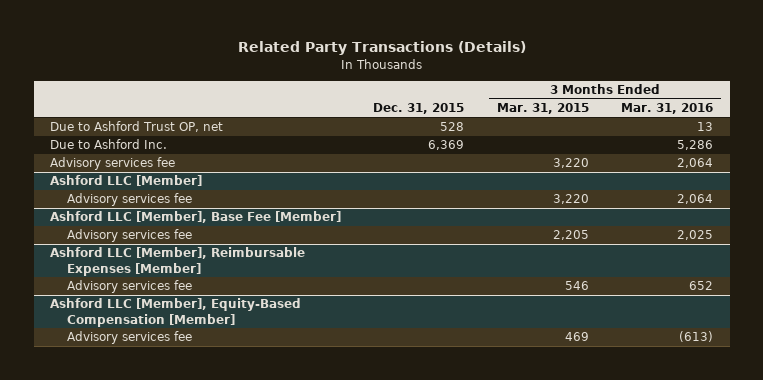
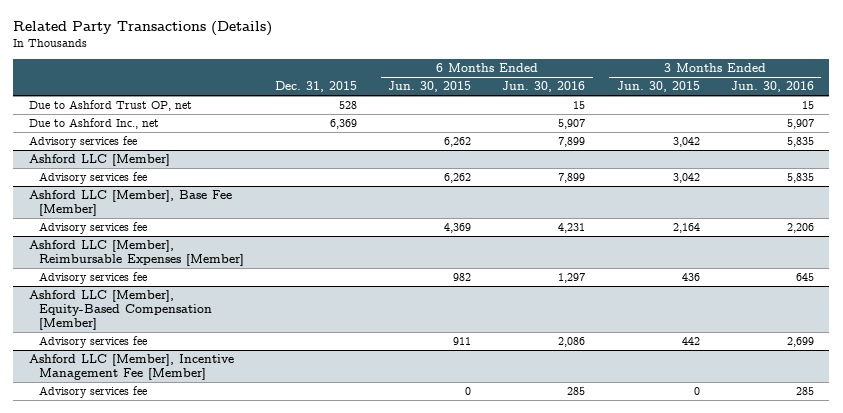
- | Dec. 31, 2015 | 3 Months Ended Mar. 31, 2015 | 3 Months Ended Mar. 31, 2016
+ | Dec. 31, 2015 | 6 Months Ended Jun. 30, 2015 | 6 Months Ended Jun. 30, 2016 | 3 Months Ended Jun. 30, 2015 | 3 Months Ended Jun. 30, 2016
- Due to Ashford Inc. | 6,369 | | 5,286
+ Due to Ashford Inc., net | 6,369 | | 5,907 | | 5,907
+ Ashford LLC [Member], Incentive Management Fee [Member]
+ Advisory services fee | | 0 | 285 | 0 | 285

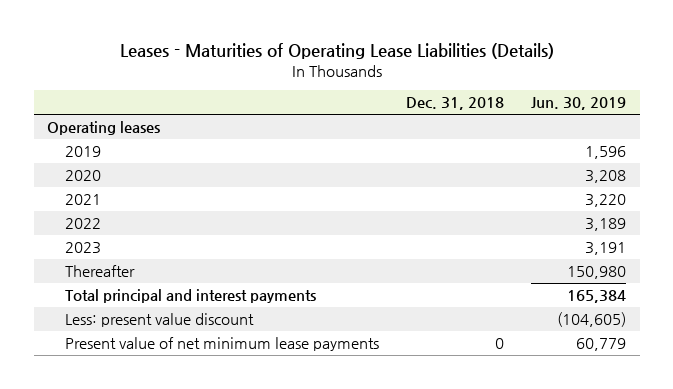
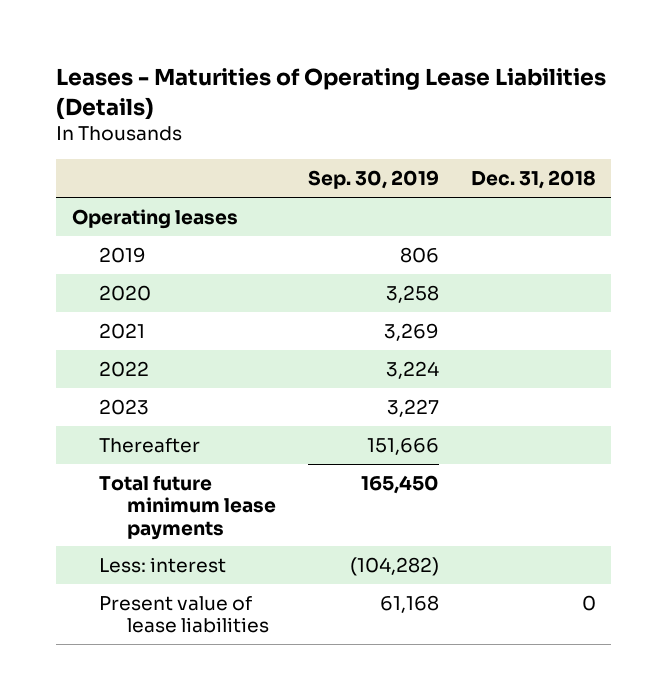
- | Dec. 31, 2018 | Jun. 30, 2019
+ | Sep. 30, 2019 | Dec. 31, 2018
- Total principal and interest payments | | 165,384
- Less: present value discount | | (104,605)
- Present value of net minimum lease payments | 0 | 60,779
+ Total future minimum lease payments | 165,450 |
+ Less: interest | (104,282) |
+ Present value of lease liabilities | 61,168 | 0

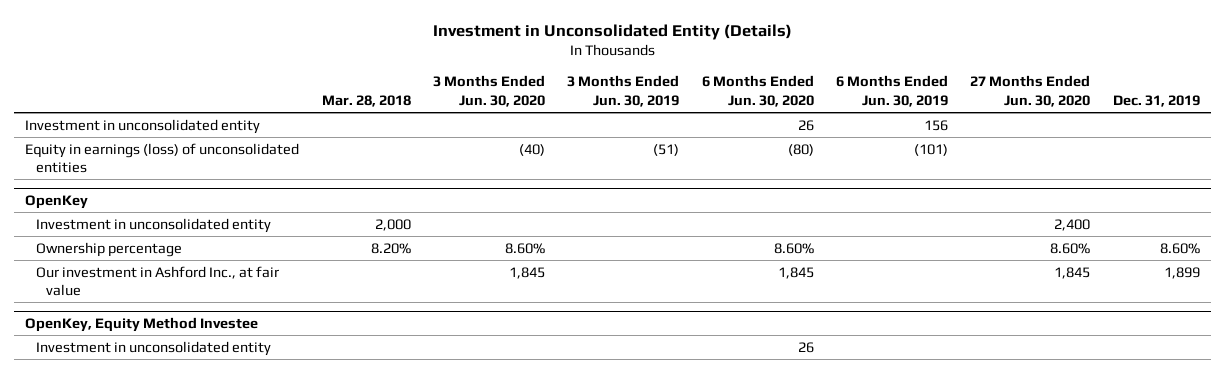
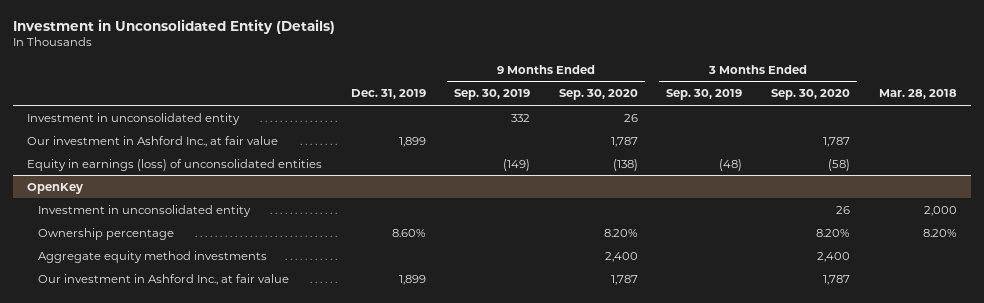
- | Mar. 28, 2018 | 3 Months Ended Jun. 30, 2020 | 3 Months Ended Jun. 30, 2019 | 6 Months Ended Jun. 30, 2020 | 6 Months Ended Jun. 30, 2019 | 27 Months Ended Jun. 30, 2020 | Dec. 31, 2019
+ | Dec. 31, 2019 | 9 Months Ended Sep. 30, 2019 | 9 Months Ended Sep. 30, 2020 | 3 Months Ended Sep. 30, 2019 | 3 Months Ended Sep. 30, 2020 | Mar. 28, 2018
+ Our investment in Ashford Inc., at fair value | 1,899 | | 1,787 | | 1,787 |
@ OpenKey
+ Aggregate equity method investments | | | 2,400 | | 2,400 |
- OpenKey, Equity Method Investee
- Investment in unconsolidated entity | | | | 26 | | |

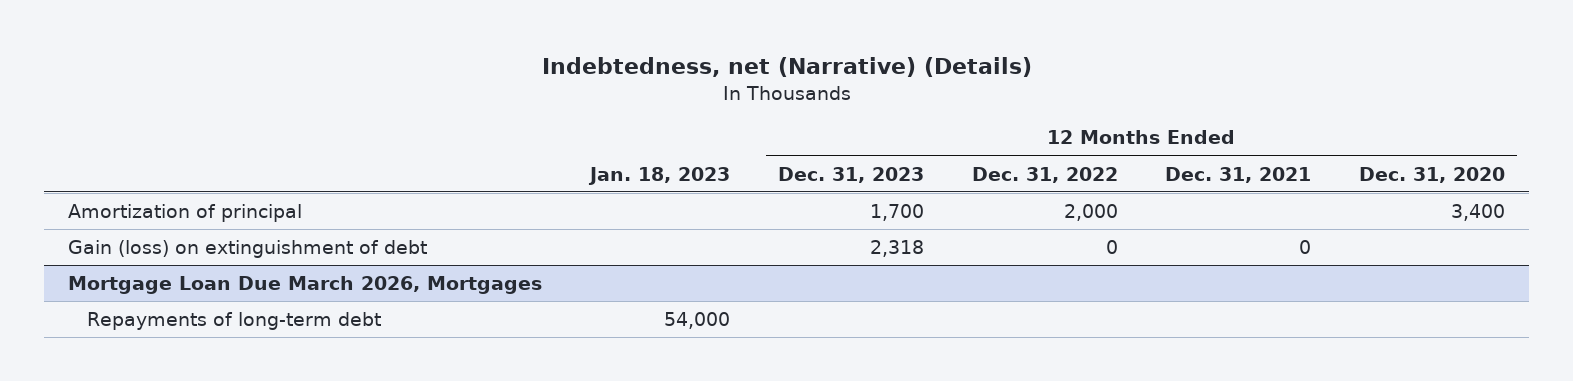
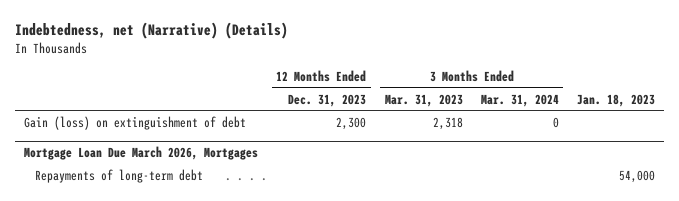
- | Jan. 18, 2023 | 12 Months Ended Dec. 31, 2023 | 12 Months Ended Dec. 31, 2022 | 12 Months Ended Dec. 31, 2021 | 12 Months Ended Dec. 31, 2020
+ | 12 Months Ended Dec. 31, 2023 | 3 Months Ended Mar. 31, 2023 | 3 Months Ended Mar. 31, 2024 | Jan. 18, 2023
- Amortization of principal | | 1,700 | 2,000 | | 3,400
- Gain (loss) on extinguishment of debt | | 2,318 | 0 | 0 |
+ Gain (loss) on extinguishment of debt | 2,300 | 2,318 | 0 |

